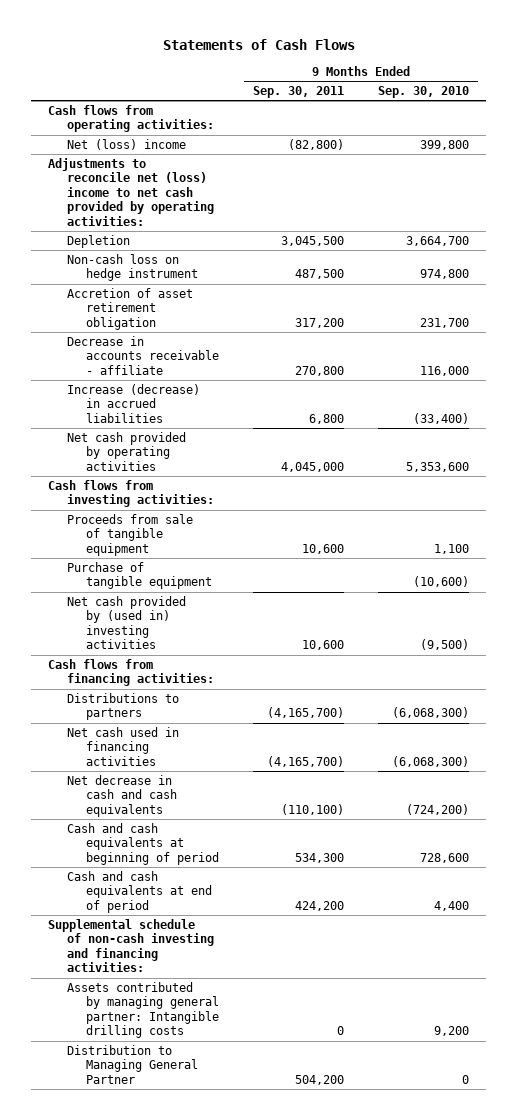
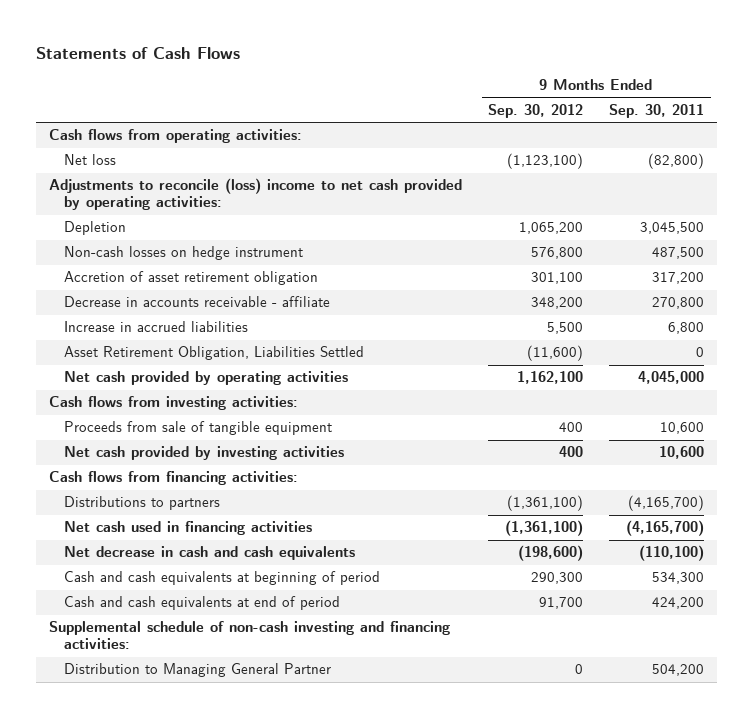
- | 9 Months Ended Sep. 30, 2011 | 9 Months Ended Sep. 30, 2010
+ | 9 Months Ended Sep. 30, 2012 | 9 Months Ended Sep. 30, 2011
- Net (loss) income | (82,800) | 399,800
- Adjustments to reconcile net (loss) income to net cash provided by operating activities:
+ Net loss | (1,123,100) | (82,800)
+ Adjustments to reconcile (loss) income to net cash provided by operating activities:
- Non-cash loss on hedge instrument | 487,500 | 974,800
+ Non-cash losses on hedge instrument | 576,800 | 487,500
- Increase (decrease) in accrued liabilities | 6,800 | (33,400)
+ Increase in accrued liabilities | 5,500 | 6,800
+ Asset Retirement Obligation, Liabilities Settled | (11,600) | 0
- Purchase of tangible equipment | | (10,600)
- Net cash provided by (used in) investing activities | 10,600 | (9,500)
+ Net cash provided by investing activities | 400 | 10,600
- Assets contributed by managing general partner: Intangible drilling costs | 0 | 9,200

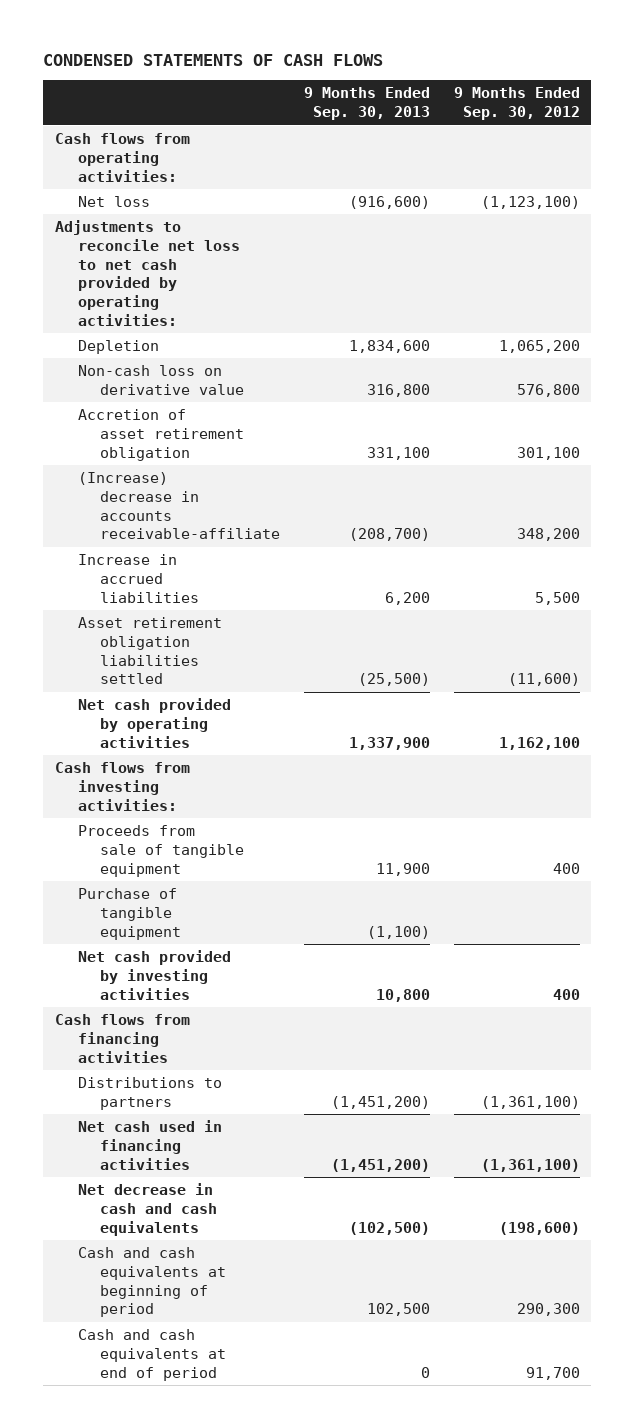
- Statements of Cash Flows
+ CONDENSED STATEMENTS OF CASH FLOWS
- | 9 Months Ended Sep. 30, 2012 | 9 Months Ended Sep. 30, 2011
+ | 9 Months Ended Sep. 30, 2013 | 9 Months Ended Sep. 30, 2012
- Adjustments to reconcile (loss) income to net cash provided by operating activities:
+ Adjustments to reconcile net loss to net cash provided by operating activities:
- Non-cash losses on hedge instrument | 576,800 | 487,500
+ Non-cash loss on derivative value | 316,800 | 576,800
- Decrease in accounts receivable - affiliate | 348,200 | 270,800
+ (Increase) decrease in accounts receivable-affiliate | (208,700) | 348,200
- Asset Retirement Obligation, Liabilities Settled | (11,600) | 0
+ Asset retirement obligation liabilities settled | (25,500) | (11,600)
+ Purchase of tangible equipment | (1,100) |
- Cash flows from financing activities:
+ Cash flows from financing activities
- Supplemental schedule of non-cash investing and financing activities:
- Distribution to Managing General Partner | 0 | 504,200

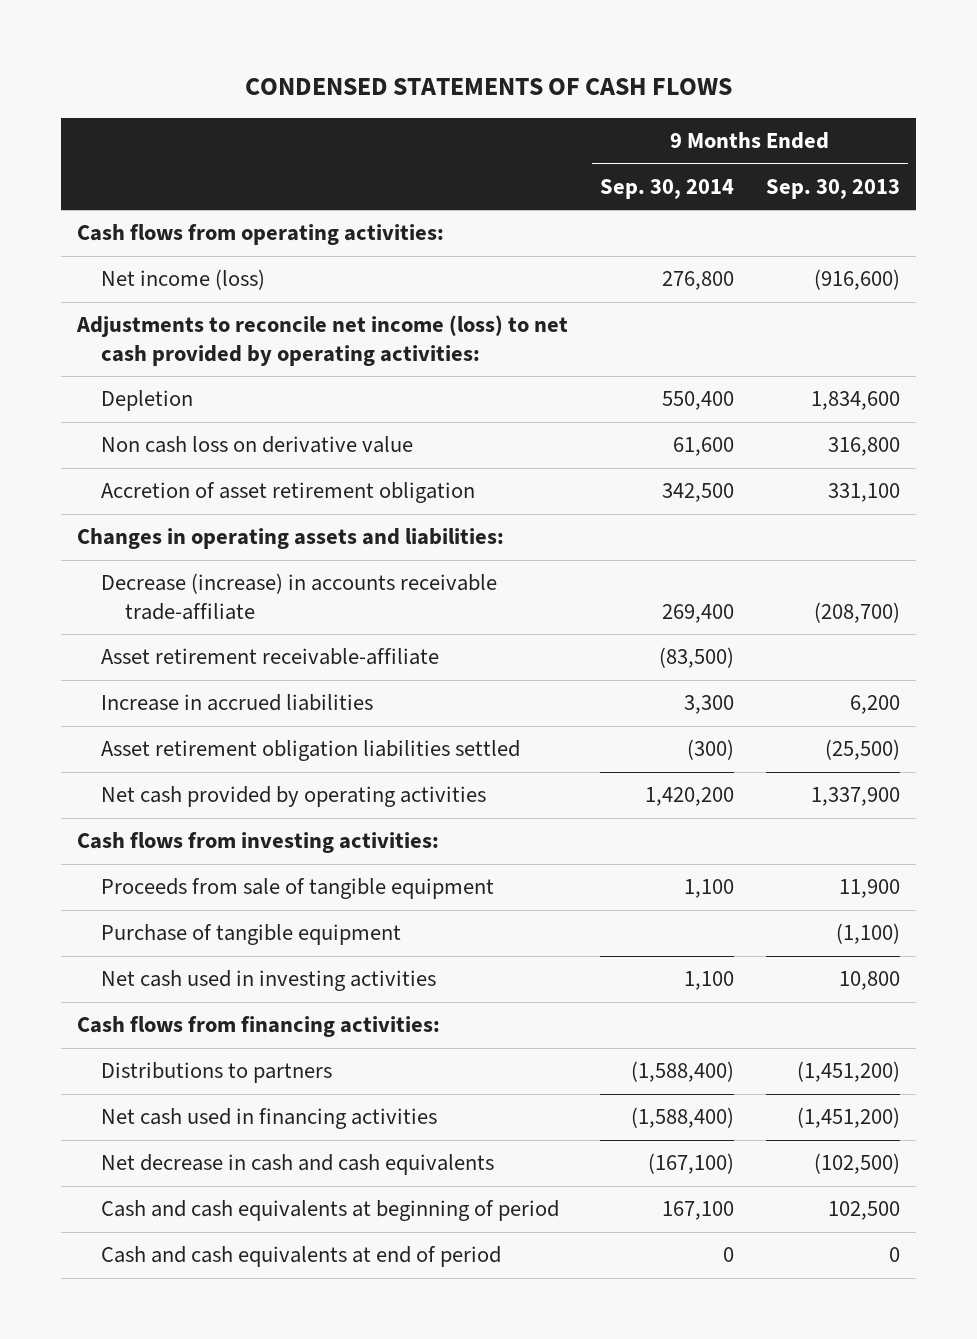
- | 9 Months Ended Sep. 30, 2013 | 9 Months Ended Sep. 30, 2012
+ | 9 Months Ended Sep. 30, 2014 | 9 Months Ended Sep. 30, 2013
- Net loss | (916,600) | (1,123,100)
- Adjustments to reconcile net loss to net cash provided by operating activities:
+ Net income (loss) | 276,800 | (916,600)
+ Adjustments to reconcile net income (loss) to net cash provided by operating activities:
- Non-cash loss on derivative value | 316,800 | 576,800
+ Non cash loss on derivative value | 61,600 | 316,800
- (Increase) decrease in accounts receivable-affiliate | (208,700) | 348,200
+ Changes in operating assets and liabilities:
+ Decrease (increase) in accounts receivable trade-affiliate | 269,400 | (208,700)
+ Asset retirement receivable-affiliate | (83,500) |
- Net cash provided by investing activities | 10,800 | 400
- Cash flows from financing activities
+ Net cash used in investing activities | 1,100 | 10,800
+ Cash flows from financing activities:

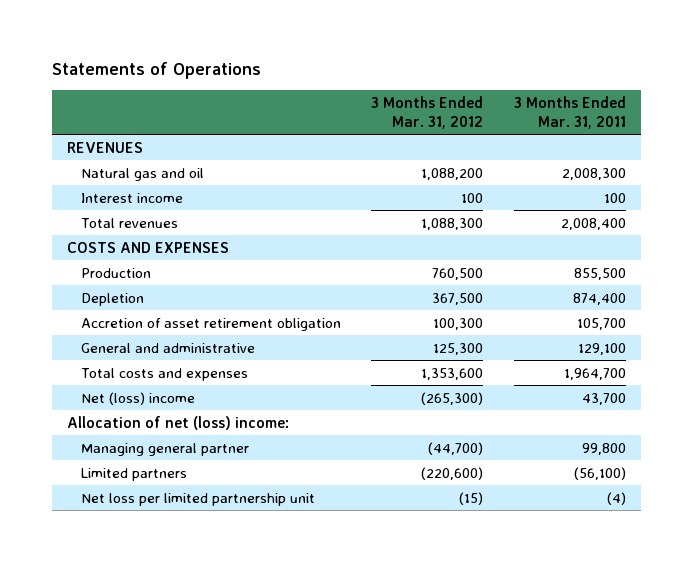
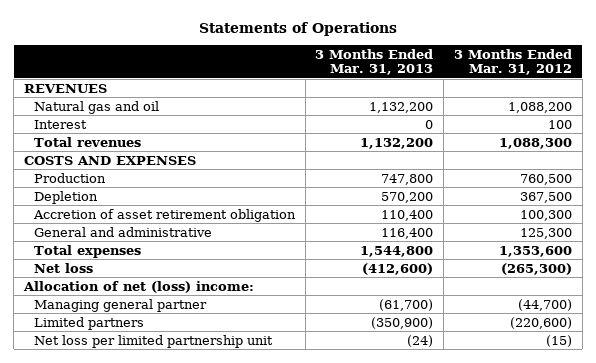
- | 3 Months Ended Mar. 31, 2012 | 3 Months Ended Mar. 31, 2011
+ | 3 Months Ended Mar. 31, 2013 | 3 Months Ended Mar. 31, 2012
- Interest income | 100 | 100
+ Interest | 0 | 100
- Total costs and expenses | 1,353,600 | 1,964,700
- Net (loss) income | (265,300) | 43,700
+ Total expenses | 1,544,800 | 1,353,600
+ Net loss | (412,600) | (265,300)

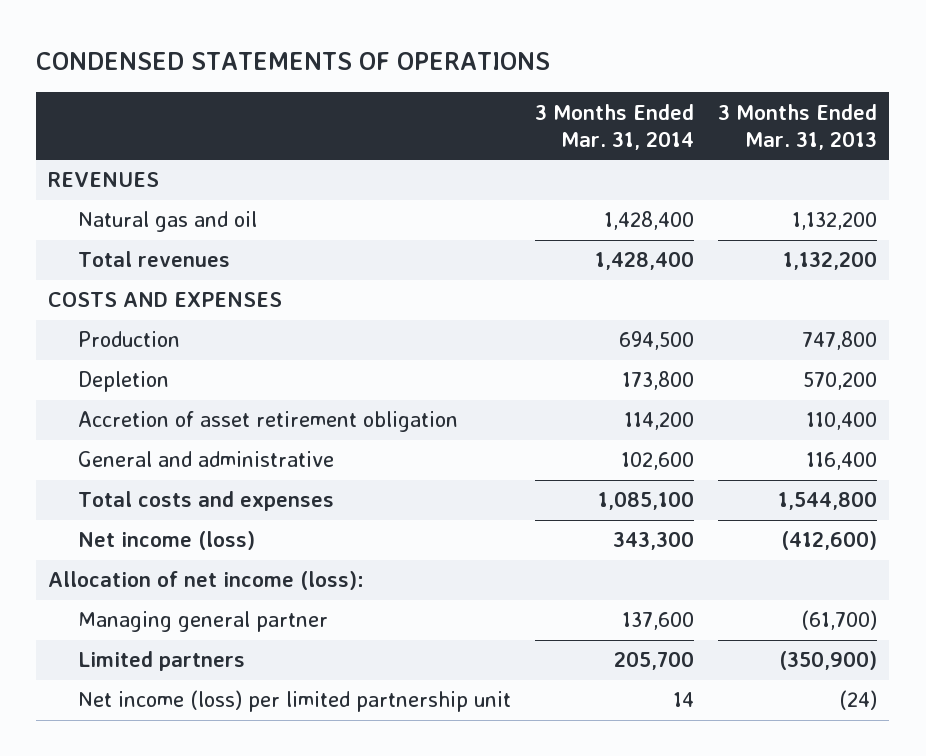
- Statements of Operations
+ CONDENSED STATEMENTS OF OPERATIONS
- | 3 Months Ended Mar. 31, 2013 | 3 Months Ended Mar. 31, 2012
+ | 3 Months Ended Mar. 31, 2014 | 3 Months Ended Mar. 31, 2013
- Interest | 0 | 100
- Total expenses | 1,544,800 | 1,353,600
- Net loss | (412,600) | (265,300)
- Allocation of net (loss) income:
+ Total costs and expenses | 1,085,100 | 1,544,800
+ Net income (loss) | 343,300 | (412,600)
+ Allocation of net income (loss):
- Net loss per limited partnership unit | (24) | (15)
+ Net income (loss) per limited partnership unit | 14 | (24)

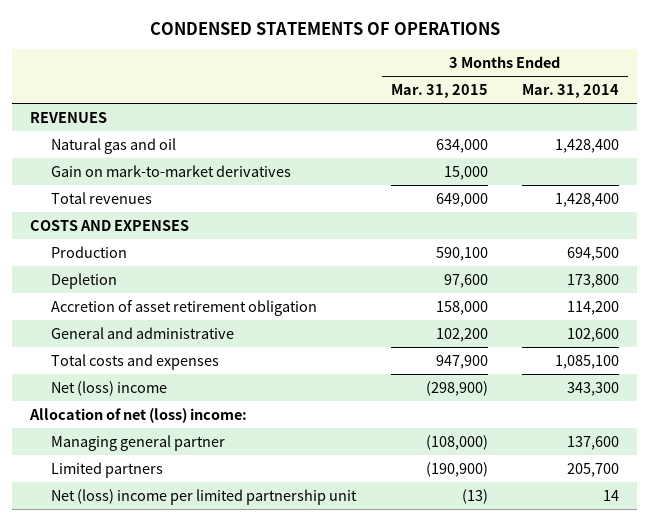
- | 3 Months Ended Mar. 31, 2014 | 3 Months Ended Mar. 31, 2013
+ | 3 Months Ended Mar. 31, 2015 | 3 Months Ended Mar. 31, 2014
+ Gain on mark-to-market derivatives | 15,000 |
- Net income (loss) | 343,300 | (412,600)
- Allocation of net income (loss):
+ Net (loss) income | (298,900) | 343,300
+ Allocation of net (loss) income:
- Net income (loss) per limited partnership unit | 14 | (24)
+ Net (loss) income per limited partnership unit | (13) | 14

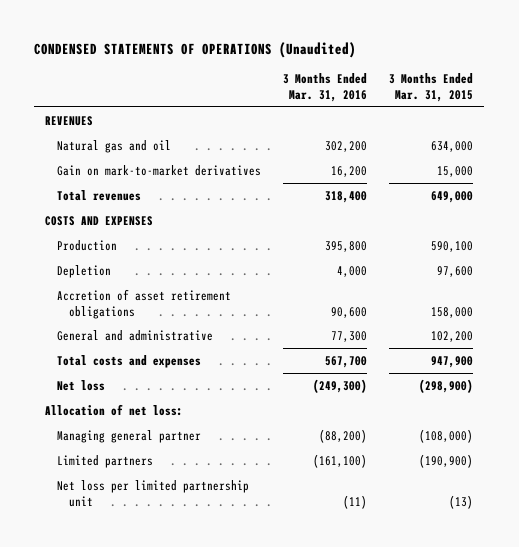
- CONDENSED STATEMENTS OF OPERATIONS
+ CONDENSED STATEMENTS OF OPERATIONS (Unaudited)
- | 3 Months Ended Mar. 31, 2015 | 3 Months Ended Mar. 31, 2014
+ | 3 Months Ended Mar. 31, 2016 | 3 Months Ended Mar. 31, 2015
- Accretion of asset retirement obligation | 158,000 | 114,200
+ Accretion of asset retirement obligations | 90,600 | 158,000
- Net (loss) income | (298,900) | 343,300
- Allocation of net (loss) income:
+ Net loss | (249,300) | (298,900)
+ Allocation of net loss:
- Net (loss) income per limited partnership unit | (13) | 14
+ Net loss per limited partnership unit | (11) | (13)

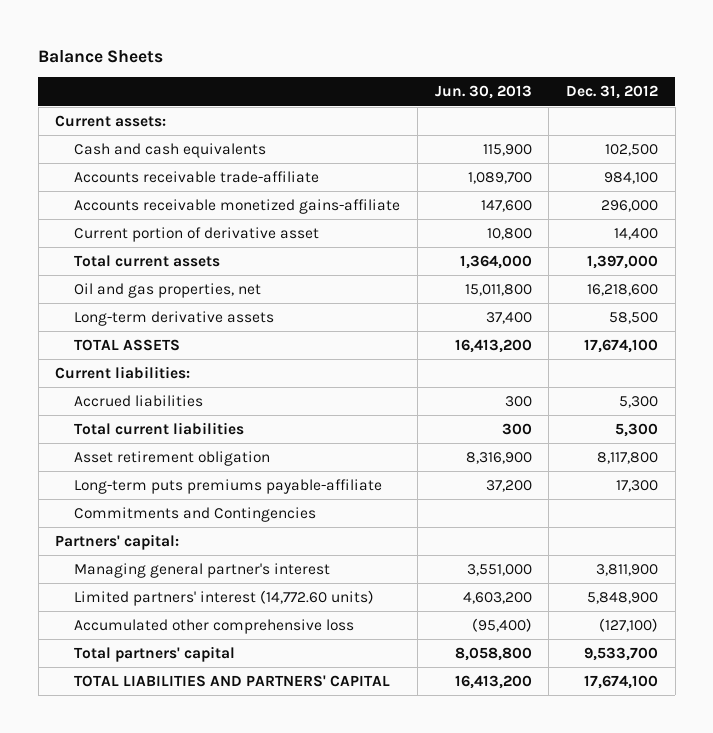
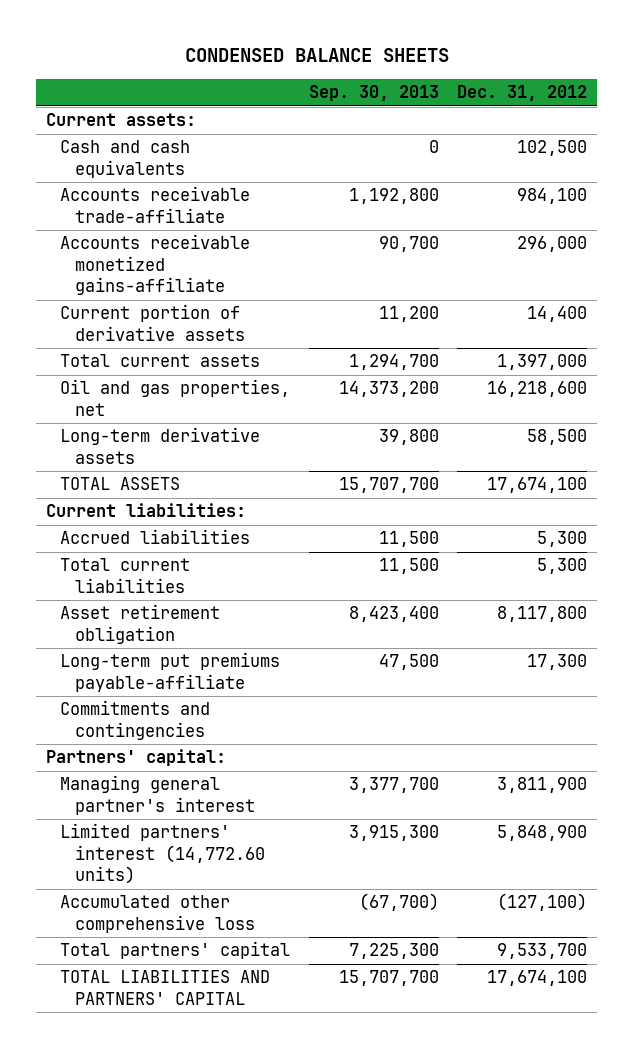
- Balance Sheets
+ CONDENSED BALANCE SHEETS
- | Jun. 30, 2013 | Dec. 31, 2012
+ | Sep. 30, 2013 | Dec. 31, 2012
- Current portion of derivative asset | 10,800 | 14,400
+ Current portion of derivative assets | 11,200 | 14,400
- Long-term puts premiums payable-affiliate | 37,200 | 17,300
- Commitments and Contingencies
+ Long-term put premiums payable-affiliate | 47,500 | 17,300
+ Commitments and contingencies

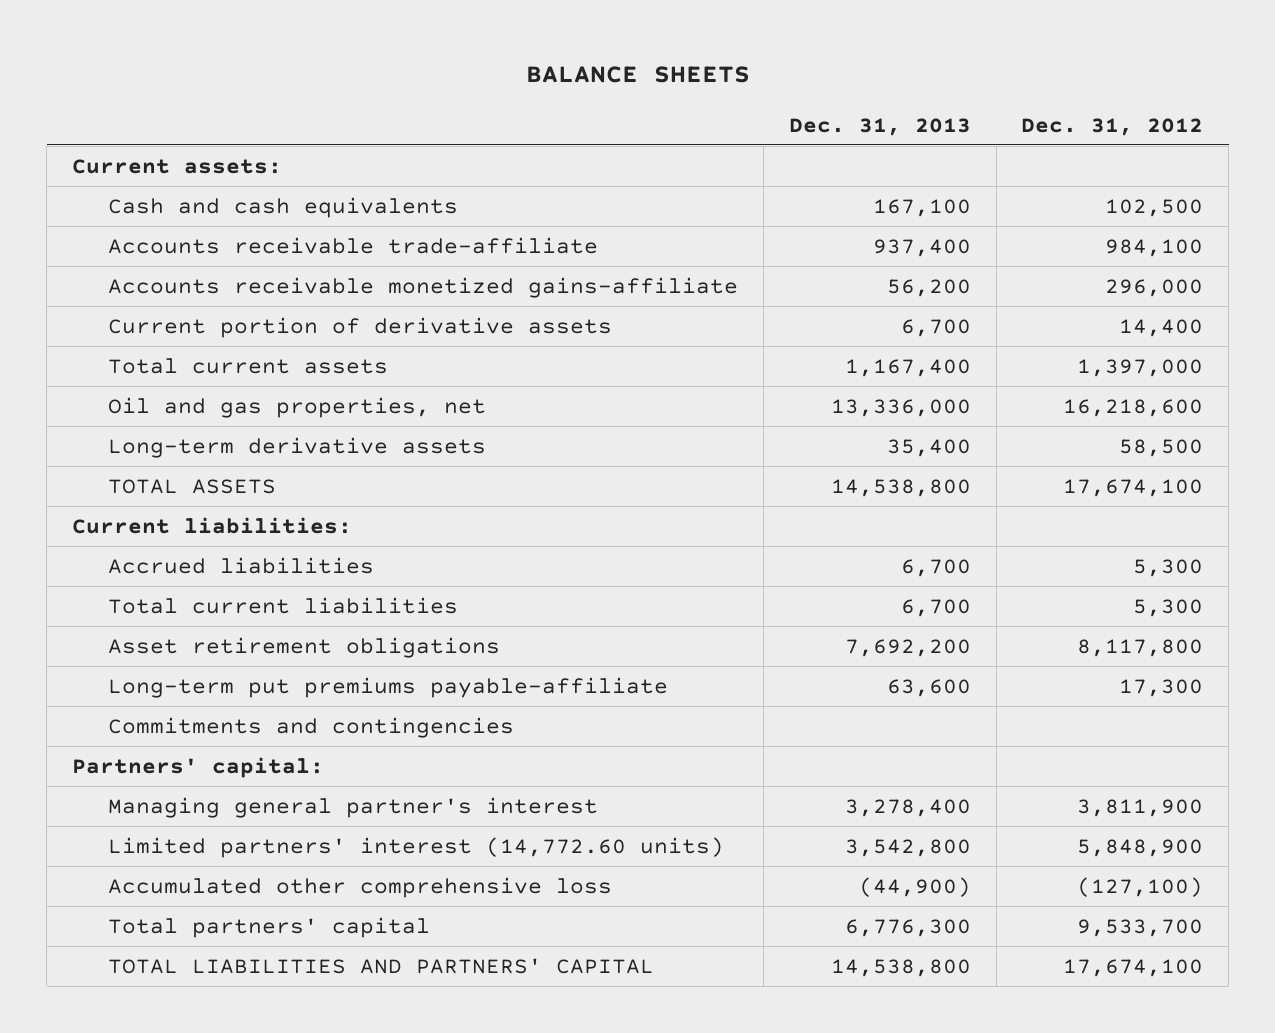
- CONDENSED BALANCE SHEETS
+ BALANCE SHEETS
- | Sep. 30, 2013 | Dec. 31, 2012
+ | Dec. 31, 2013 | Dec. 31, 2012
- Asset retirement obligation | 8,423,400 | 8,117,800
+ Asset retirement obligations | 7,692,200 | 8,117,800

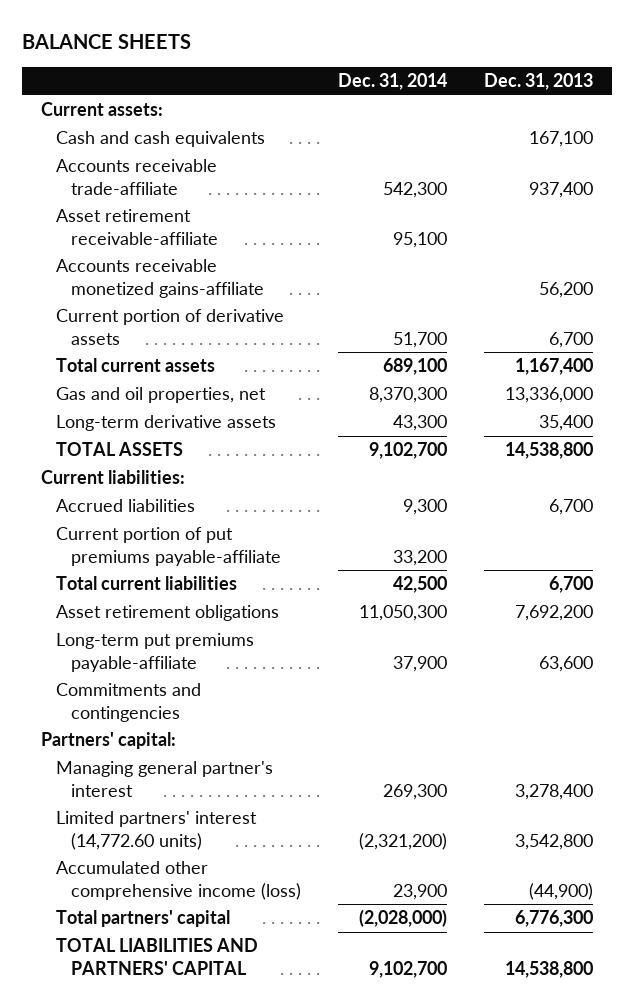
- | Dec. 31, 2013 | Dec. 31, 2012
+ | Dec. 31, 2014 | Dec. 31, 2013
+ Asset retirement receivable-affiliate | 95,100 |
- Oil and gas properties, net | 13,336,000 | 16,218,600
+ Gas and oil properties, net | 8,370,300 | 13,336,000
+ Current portion of put premiums payable-affiliate | 33,200 |
- Accumulated other comprehensive loss | (44,900) | (127,100)
+ Accumulated other comprehensive income (loss) | 23,900 | (44,900)

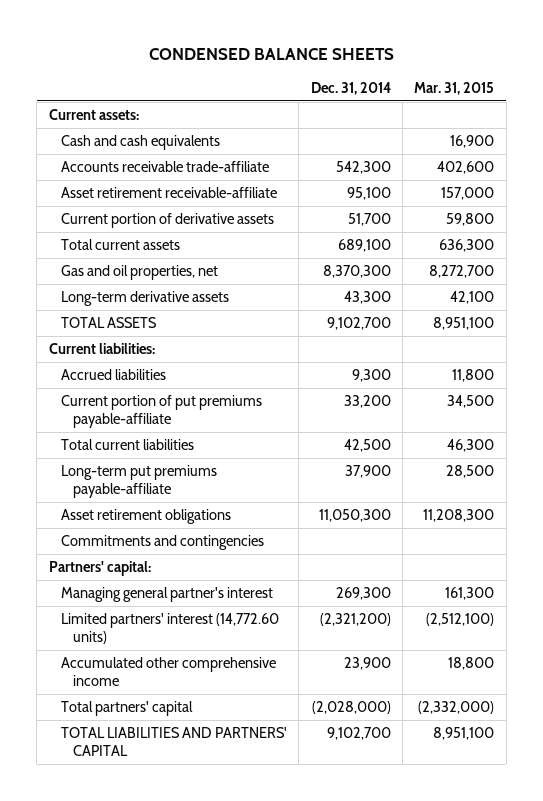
- BALANCE SHEETS
+ CONDENSED BALANCE SHEETS
- | Dec. 31, 2014 | Dec. 31, 2013
+ | Dec. 31, 2014 | Mar. 31, 2015
- Accounts receivable monetized gains-affiliate | | 56,200
moved down: Asset retirement obligations | 11,050,300 | 11,208,300
- Accumulated other comprehensive income (loss) | 23,900 | (44,900)
+ Accumulated other comprehensive income | 23,900 | 18,800

